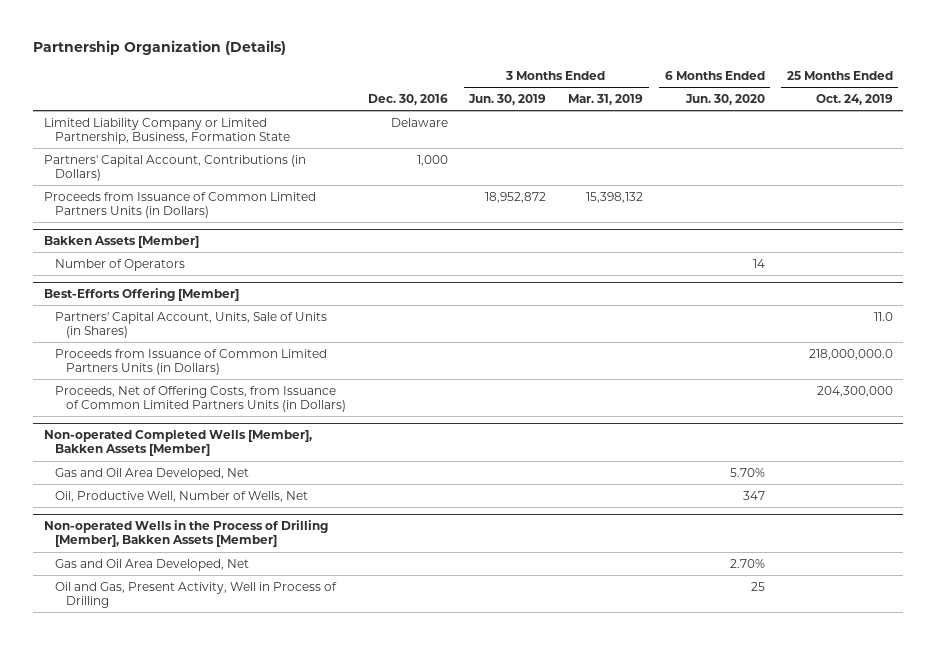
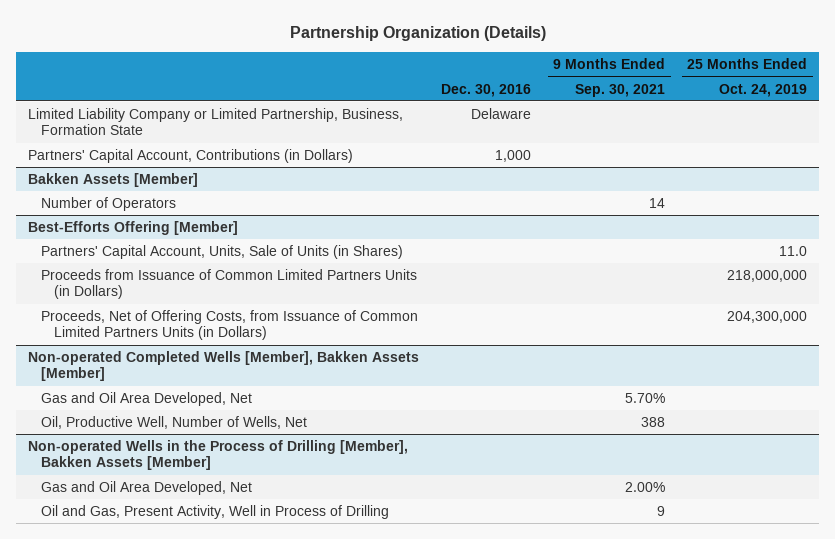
- | Dec. 30, 2016 | 3 Months Ended Jun. 30, 2019 | 3 Months Ended Mar. 31, 2019 | 6 Months Ended Jun. 30, 2020 | 25 Months Ended Oct. 24, 2019
+ | Dec. 30, 2016 | 9 Months Ended Sep. 30, 2021 | 25 Months Ended Oct. 24, 2019
- Proceeds from Issuance of Common Limited Partners Units (in Dollars) | | 18,952,872 | 15,398,132 | |
@ Best-Efforts Offering [Member]
- Proceeds from Issuance of Common Limited Partners Units (in Dollars) | | | | | 218,000,000.0
+ Proceeds from Issuance of Common Limited Partners Units (in Dollars) | | | 218,000,000

